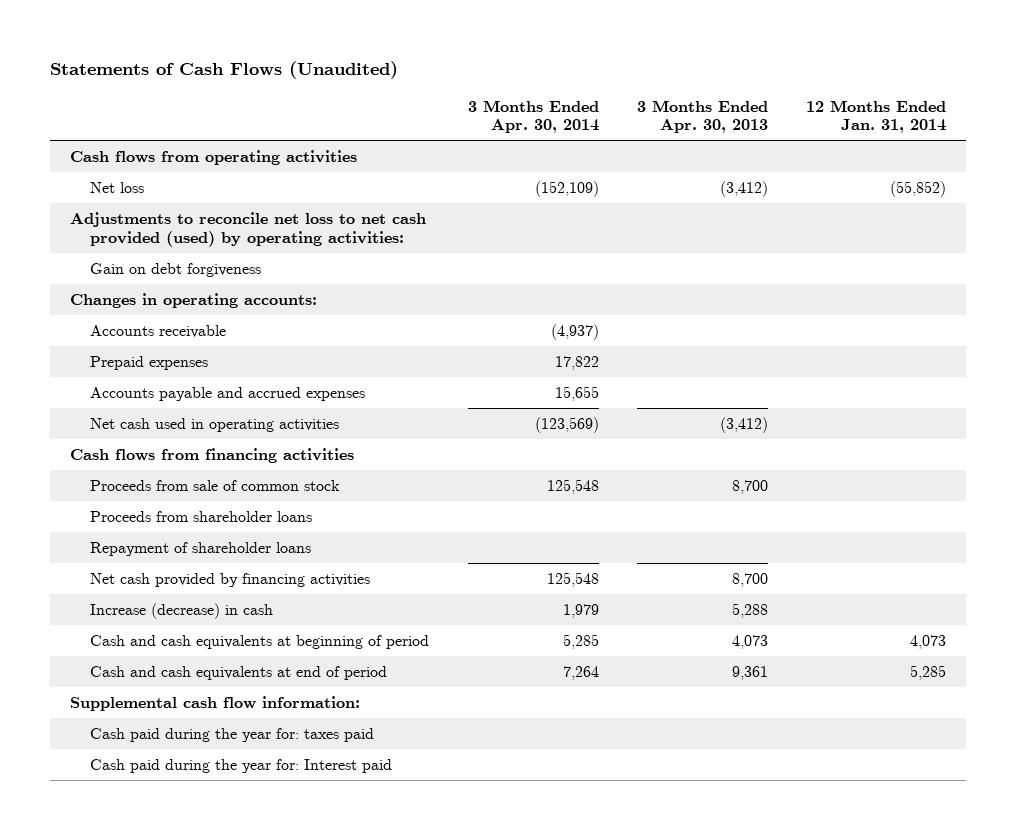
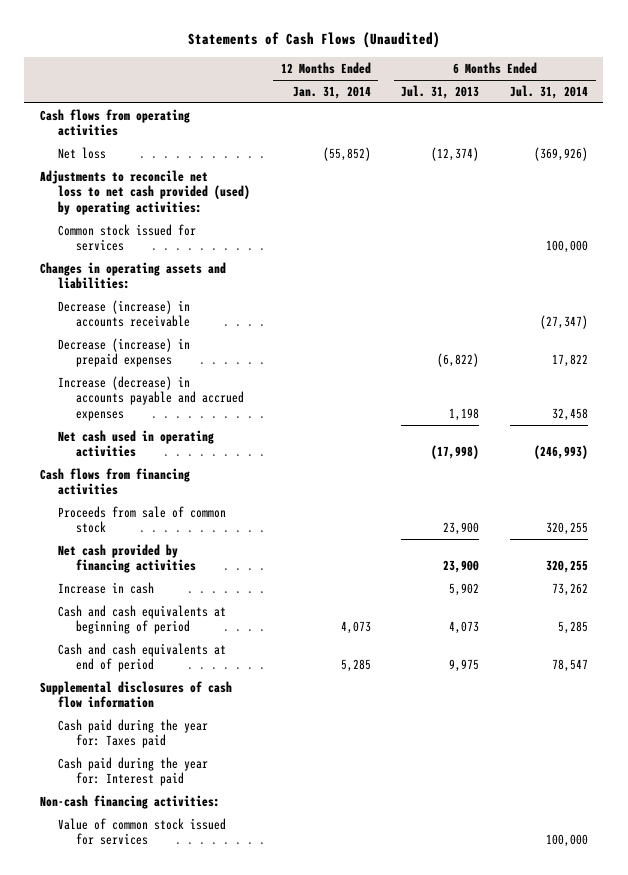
- | 3 Months Ended Apr. 30, 2014 | 3 Months Ended Apr. 30, 2013 | 12 Months Ended Jan. 31, 2014
+ | 12 Months Ended Jan. 31, 2014 | 6 Months Ended Jul. 31, 2013 | 6 Months Ended Jul. 31, 2014
- Gain on debt forgiveness
- Changes in operating accounts:
- Accounts receivable | (4,937) | |
- Prepaid expenses | 17,822 | |
- Accounts payable and accrued expenses | 15,655 | |
+ Common stock issued for services | | | 100,000
+ Changes in operating assets and liabilities:
+ Decrease (increase) in accounts receivable | | | (27,347)
+ Decrease (increase) in prepaid expenses | | (6,822) | 17,822
+ Increase (decrease) in accounts payable and accrued expenses | | 1,198 | 32,458
- Proceeds from shareholder loans
- Repayment of shareholder loans
- Increase (decrease) in cash | 1,979 | 5,288 |
+ Increase in cash | | 5,902 | 73,262
- Supplemental cash flow information:
- Cash paid during the year for: taxes paid
+ Supplemental disclosures of cash flow information
+ Cash paid during the year for: Taxes paid
+ Non-cash financing activities:
+ Value of common stock issued for services | | | 100,000

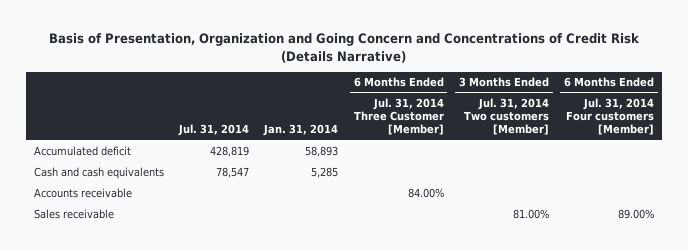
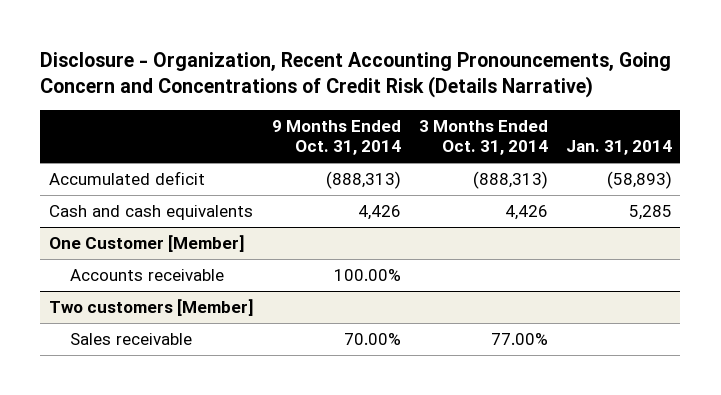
- Basis of Presentation, Organization and Going Concern and Concentrations of Credit Risk (Details Narrative)
+ Disclosure - Organization, Recent Accounting Pronouncements, Going Concern and Concentrations of Credit Risk (Details Narrative)
- | Jul. 31, 2014 | Jan. 31, 2014 | 6 Months Ended Jul. 31, 2014 Three Customer [Member] | 3 Months Ended Jul. 31, 2014 Two customers [Member] | 6 Months Ended Jul. 31, 2014 Four customers [Member]
+ | 9 Months Ended Oct. 31, 2014 | 3 Months Ended Oct. 31, 2014 | Jan. 31, 2014
- Accumulated deficit | 428,819 | 58,893 | | |
+ Accumulated deficit | (888,313) | (888,313) | (58,893)
- Accounts receivable | | | 84.00% | |
- Sales receivable | | | | 81.00% | 89.00%
+ One Customer [Member]
+ Accounts receivable | 100.00% | |
+ Two customers [Member]
+ Sales receivable | 70.00% | 77.00% |

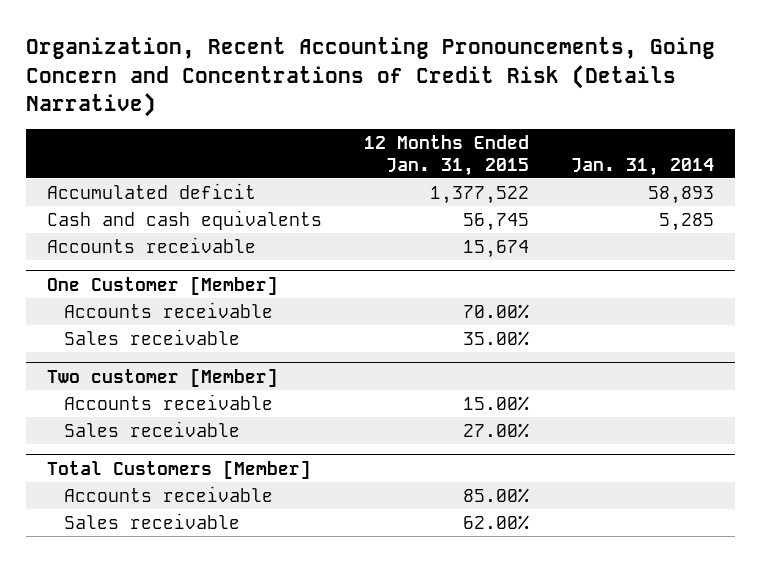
- Disclosure - Organization, Recent Accounting Pronouncements, Going Concern and Concentrations of Credit Risk (Details Narrative)
+ Organization, Recent Accounting Pronouncements, Going Concern and Concentrations of Credit Risk (Details Narrative)
- | 9 Months Ended Oct. 31, 2014 | 3 Months Ended Oct. 31, 2014 | Jan. 31, 2014
+ | 12 Months Ended Jan. 31, 2015 | Jan. 31, 2014
- Accumulated deficit | (888,313) | (888,313) | (58,893)
+ Accumulated deficit | 1,377,522 | 58,893
+ Accounts receivable | 15,674 |
- Two customers [Member]
@ One Customer [Member]
+ Sales receivable | 35.00% |
+ Two customer [Member]
+ Accounts receivable | 15.00% |
+ Total Customers [Member]
+ Accounts receivable | 85.00% |
+ Sales receivable | 62.00% |

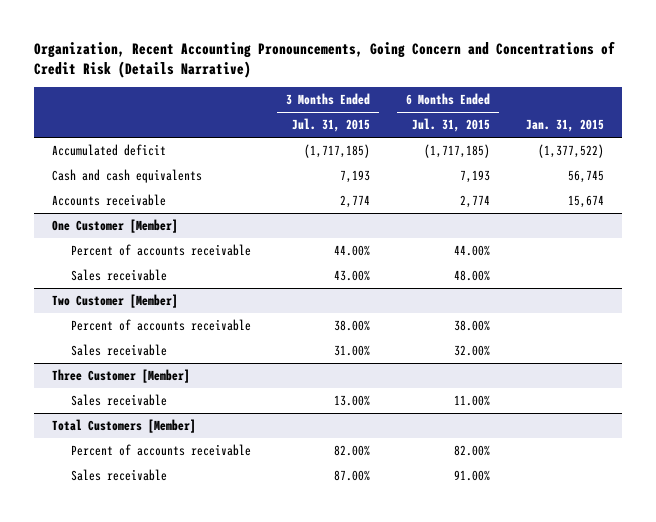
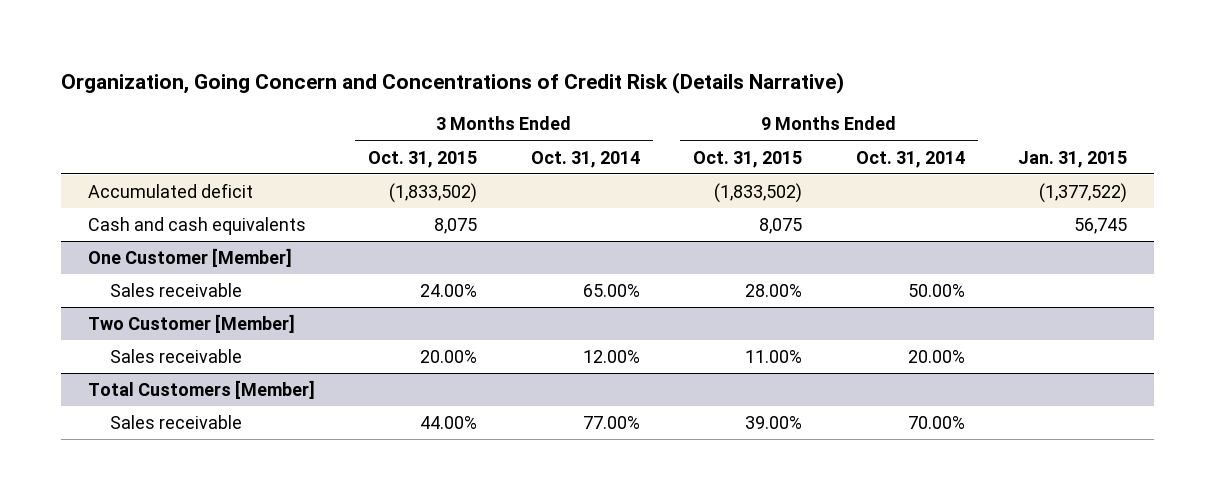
- Organization, Recent Accounting Pronouncements, Going Concern and Concentrations of Credit Risk (Details Narrative)
+ Organization, Going Concern and Concentrations of Credit Risk (Details Narrative)
- | 3 Months Ended Jul. 31, 2015 | 6 Months Ended Jul. 31, 2015 | Jan. 31, 2015
+ | 3 Months Ended Oct. 31, 2015 | 3 Months Ended Oct. 31, 2014 | 9 Months Ended Oct. 31, 2015 | 9 Months Ended Oct. 31, 2014 | Jan. 31, 2015
- Accounts receivable | 2,774 | 2,774 | 15,674
@ One Customer [Member]
- Percent of accounts receivable | 44.00% | 44.00% |
@ Two Customer [Member]
- Percent of accounts receivable | 38.00% | 38.00% |
- Three Customer [Member]
- Sales receivable | 13.00% | 11.00% |
@ Total Customers [Member]
- Percent of accounts receivable | 82.00% | 82.00% |

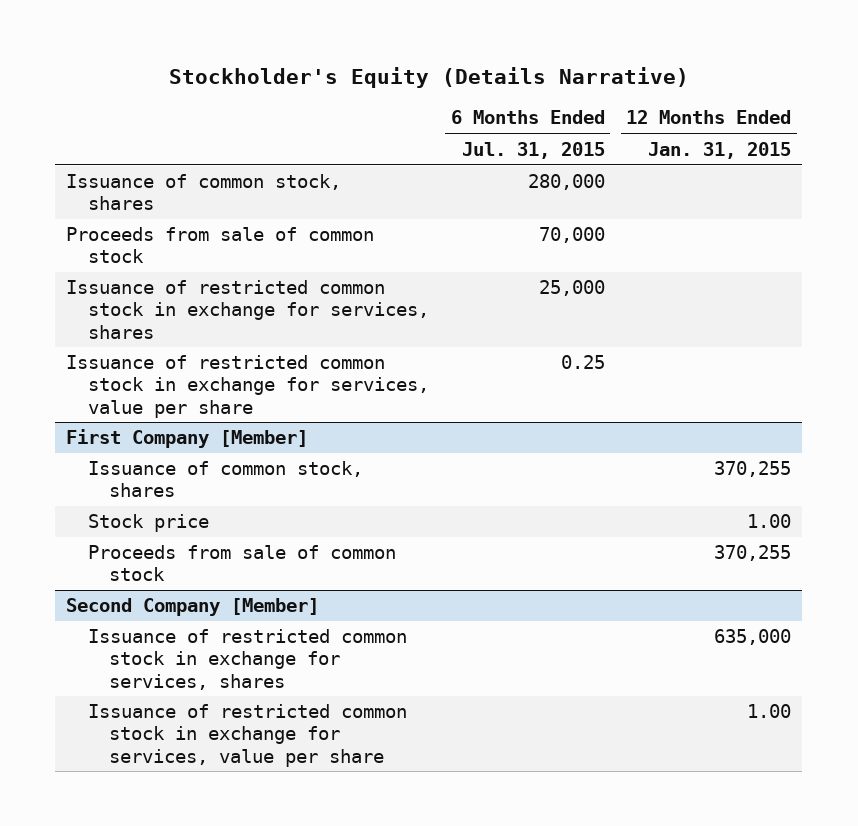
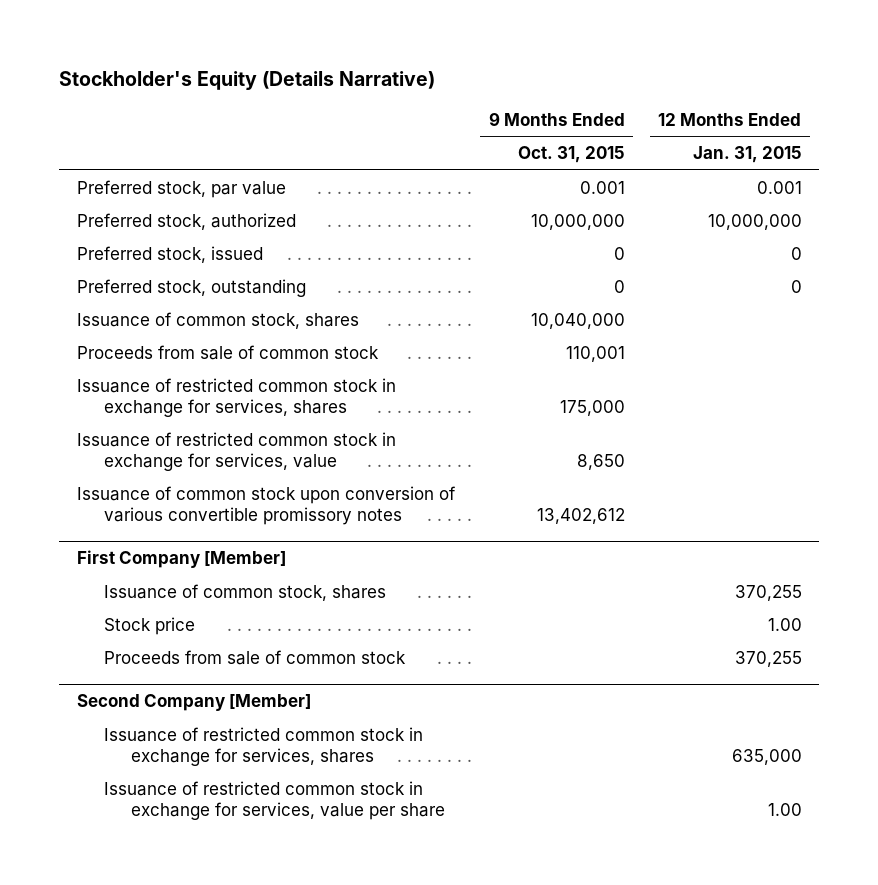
- | 6 Months Ended Jul. 31, 2015 | 12 Months Ended Jan. 31, 2015
+ | 9 Months Ended Oct. 31, 2015 | 12 Months Ended Jan. 31, 2015
+ Preferred stock, par value | 0.001 | 0.001
+ Preferred stock, authorized | 10,000,000 | 10,000,000
+ Preferred stock, issued | 0 | 0
+ Preferred stock, outstanding | 0 | 0
- Issuance of restricted common stock in exchange for services, value per share | 0.25 |
+ Issuance of restricted common stock in exchange for services, value | 8,650 |
+ Issuance of common stock upon conversion of various convertible promissory notes | 13,402,612 |

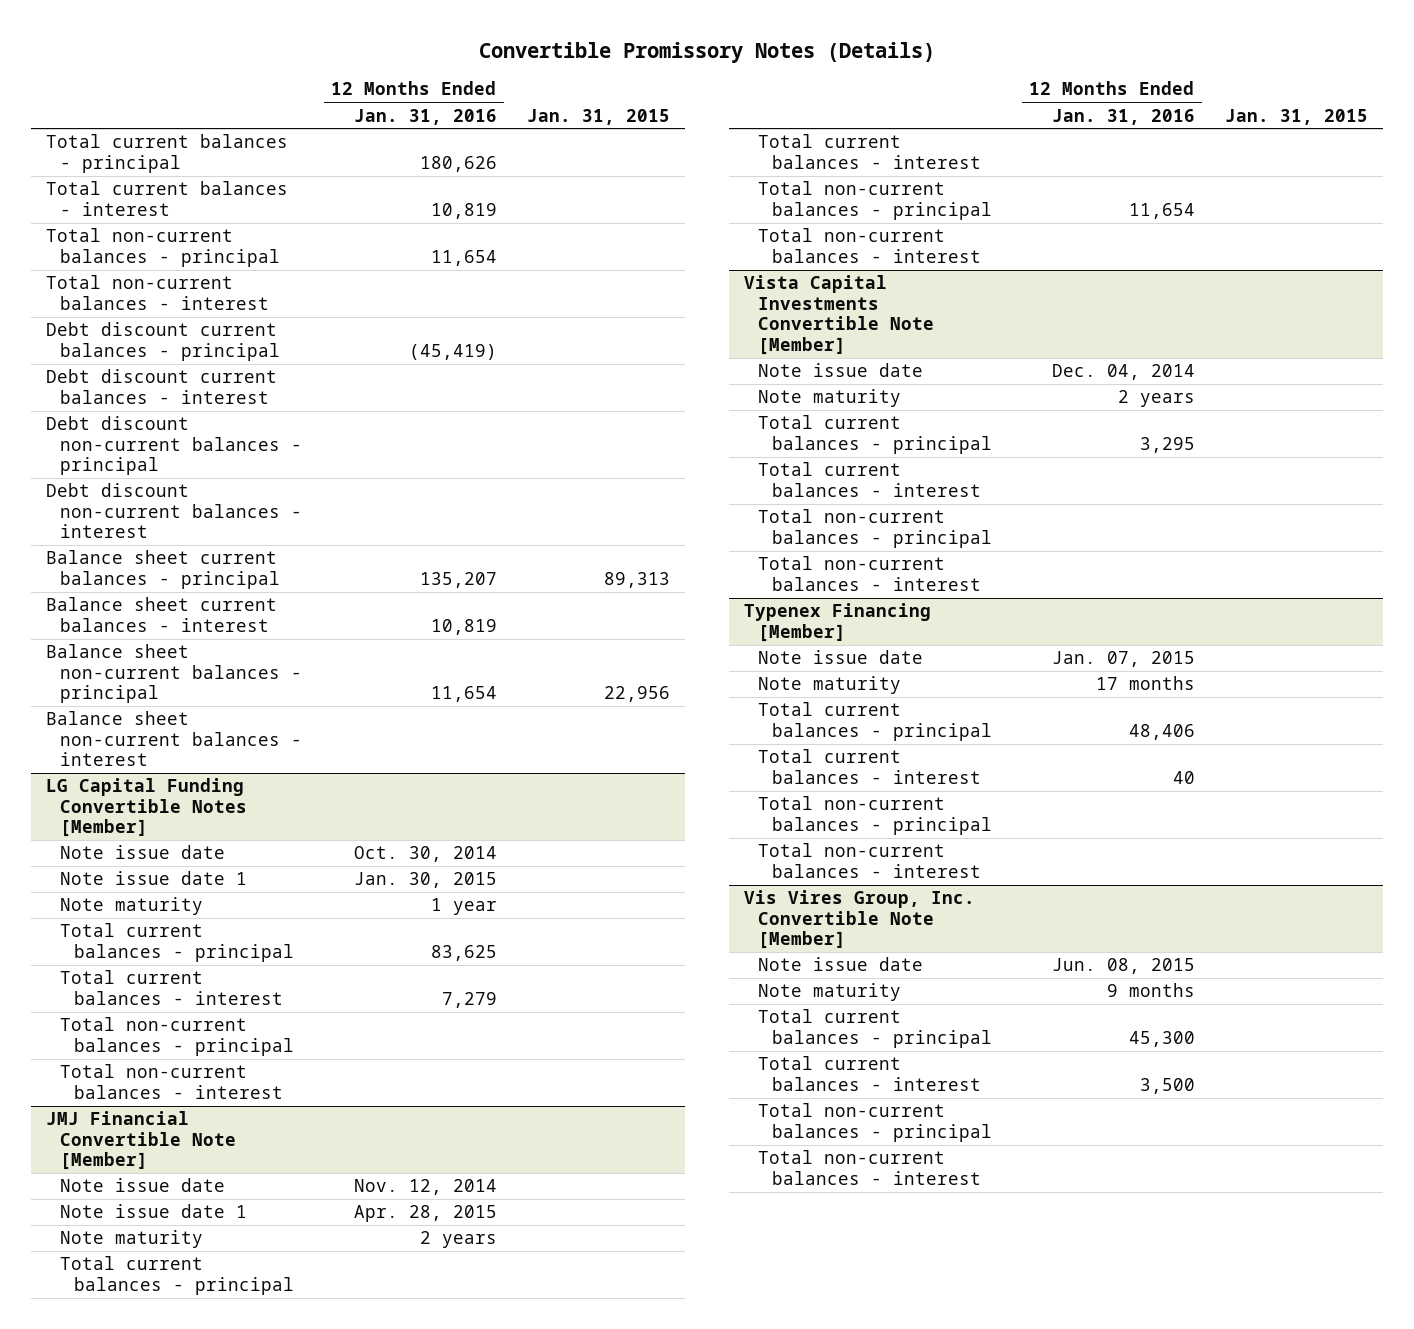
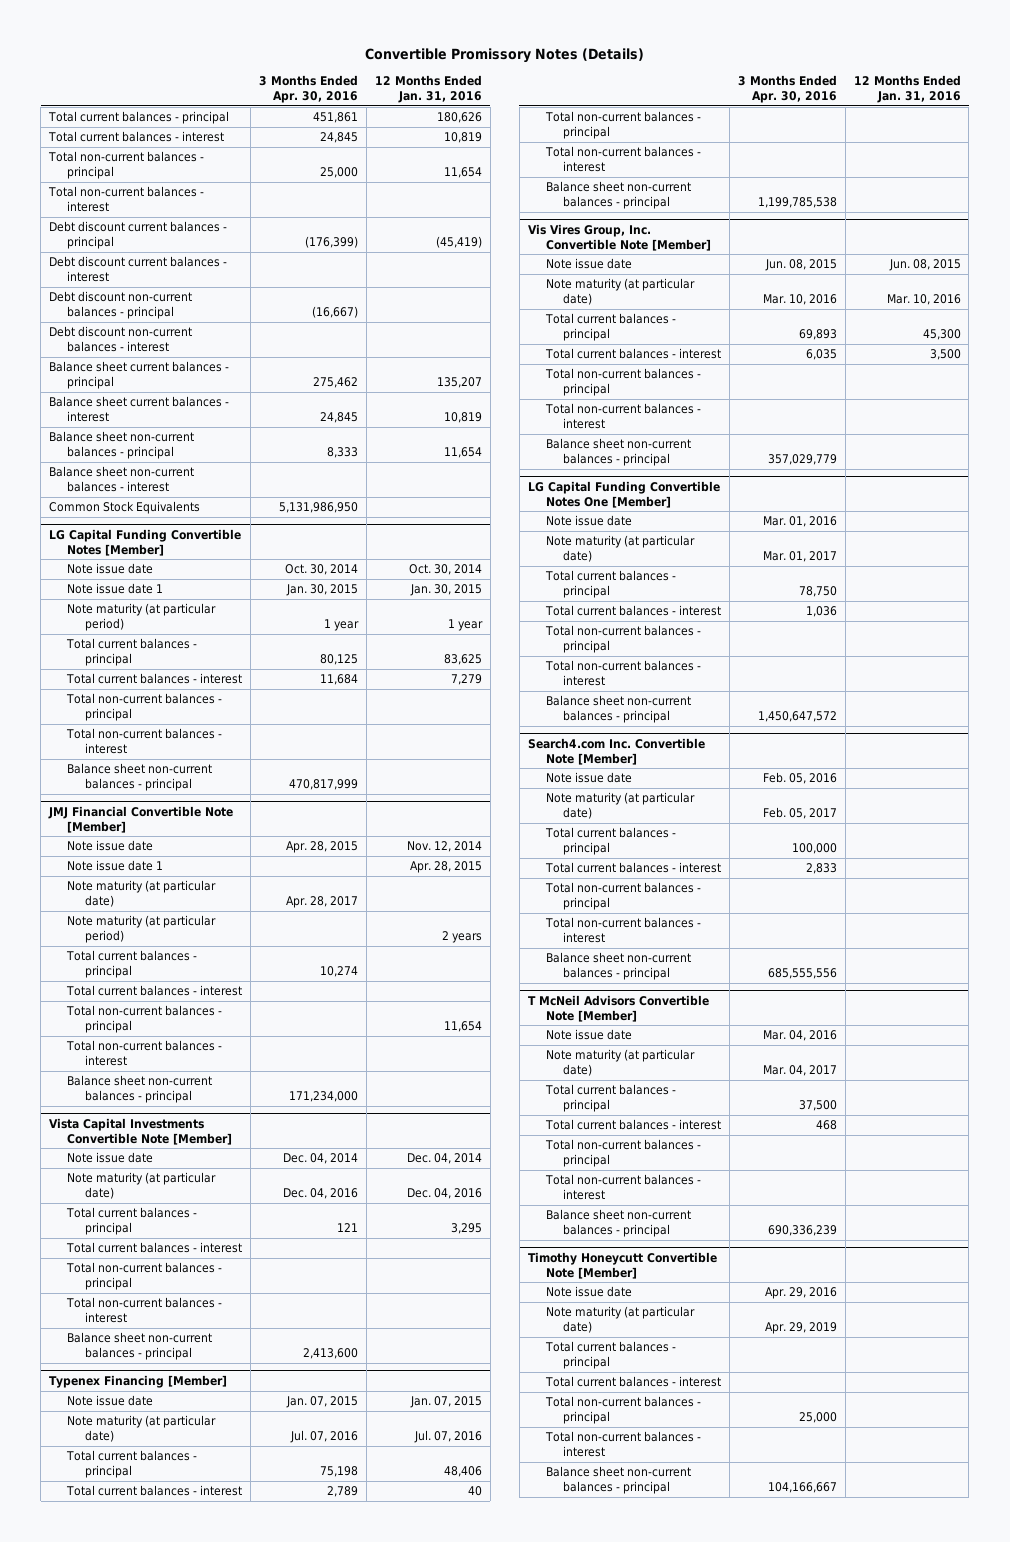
- | 12 Months Ended Jan. 31, 2016 | Jan. 31, 2015
+ | 3 Months Ended Apr. 30, 2016 | 12 Months Ended Jan. 31, 2016
+ Common Stock Equivalents | 5,131,986,950 |
@ LG Capital Funding Convertible Notes [Member]
- Note maturity | 1 year |
+ Note maturity (at particular period) | 1 year | 1 year
+ Balance sheet non-current balances - principal | 470,817,999 |
@ JMJ Financial Convertible Note [Member]
- Note maturity | 2 years |
+ Note maturity (at particular date) | Apr. 28, 2017 |
+ Note maturity (at particular period) | | 2 years
+ Balance sheet non-current balances - principal | 171,234,000 |
@ Vista Capital Investments Convertible Note [Member]
- Note maturity | 2 years |
+ Note maturity (at particular date) | Dec. 04, 2016 | Dec. 04, 2016
+ Balance sheet non-current balances - principal | 2,413,600 |
@ Typenex Financing [Member]
- Note maturity | 17 months |
+ Note maturity (at particular date) | Jul. 07, 2016 | Jul. 07, 2016
+ Balance sheet non-current balances - principal | 1,199,785,538 |
@ Vis Vires Group, Inc. Convertible Note [Member]
- Note maturity | 9 months |
+ Note maturity (at particular date) | Mar. 10, 2016 | Mar. 10, 2016
+ Balance sheet non-current balances - principal | 357,029,779 |
+ LG Capital Funding Convertible Notes One [Member]
+ Note issue date | Mar. 01, 2016 |
+ Note maturity (at particular date) | Mar. 01, 2017 |
+ Total current balances - principal | 78,750 |
+ Total current balances - interest | 1,036 |
+ Total non-current balances - principal
+ Total non-current balances - interest
+ Balance sheet non-current balances - principal | 1,450,647,572 |
+ Search4.com Inc. Convertible Note [Member]
+ Note issue date | Feb. 05, 2016 |
+ Note maturity (at particular date) | Feb. 05, 2017 |
+ Total current balances - principal | 100,000 |
+ Total current balances - interest | 2,833 |
+ Total non-current balances - principal
+ Total non-current balances - interest
+ Balance sheet non-current balances - principal | 685,555,556 |
+ T McNeil Advisors Convertible Note [Member]
+ Note issue date | Mar. 04, 2016 |
+ Note maturity (at particular date) | Mar. 04, 2017 |
+ Total current balances - principal | 37,500 |
+ Total current balances - interest | 468 |
+ Total non-current balances - principal
+ Total non-current balances - interest
+ Balance sheet non-current balances - principal | 690,336,239 |
+ Timothy Honeycutt Convertible Note [Member]
+ Note issue date | Apr. 29, 2016 |
+ Note maturity (at particular date) | Apr. 29, 2019 |
+ Total current balances - principal
+ Total current balances - interest
+ Total non-current balances - principal | 25,000 |
+ Total non-current balances - interest
+ Balance sheet non-current balances - principal | 104,166,667 |

